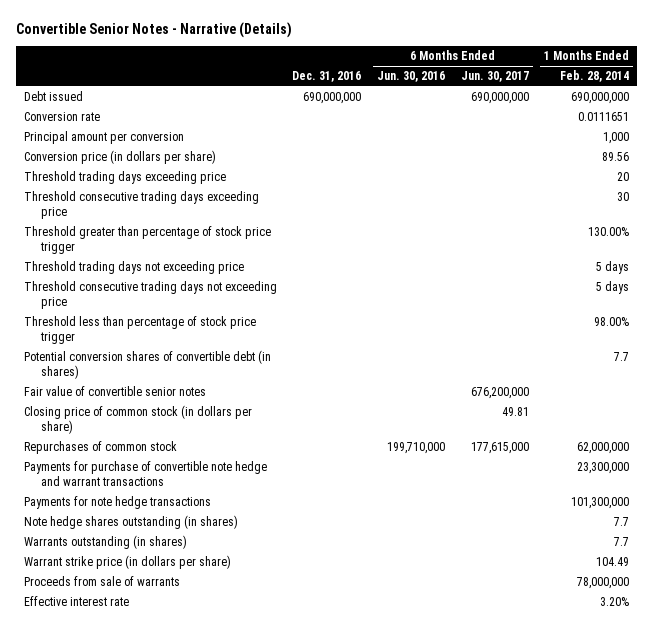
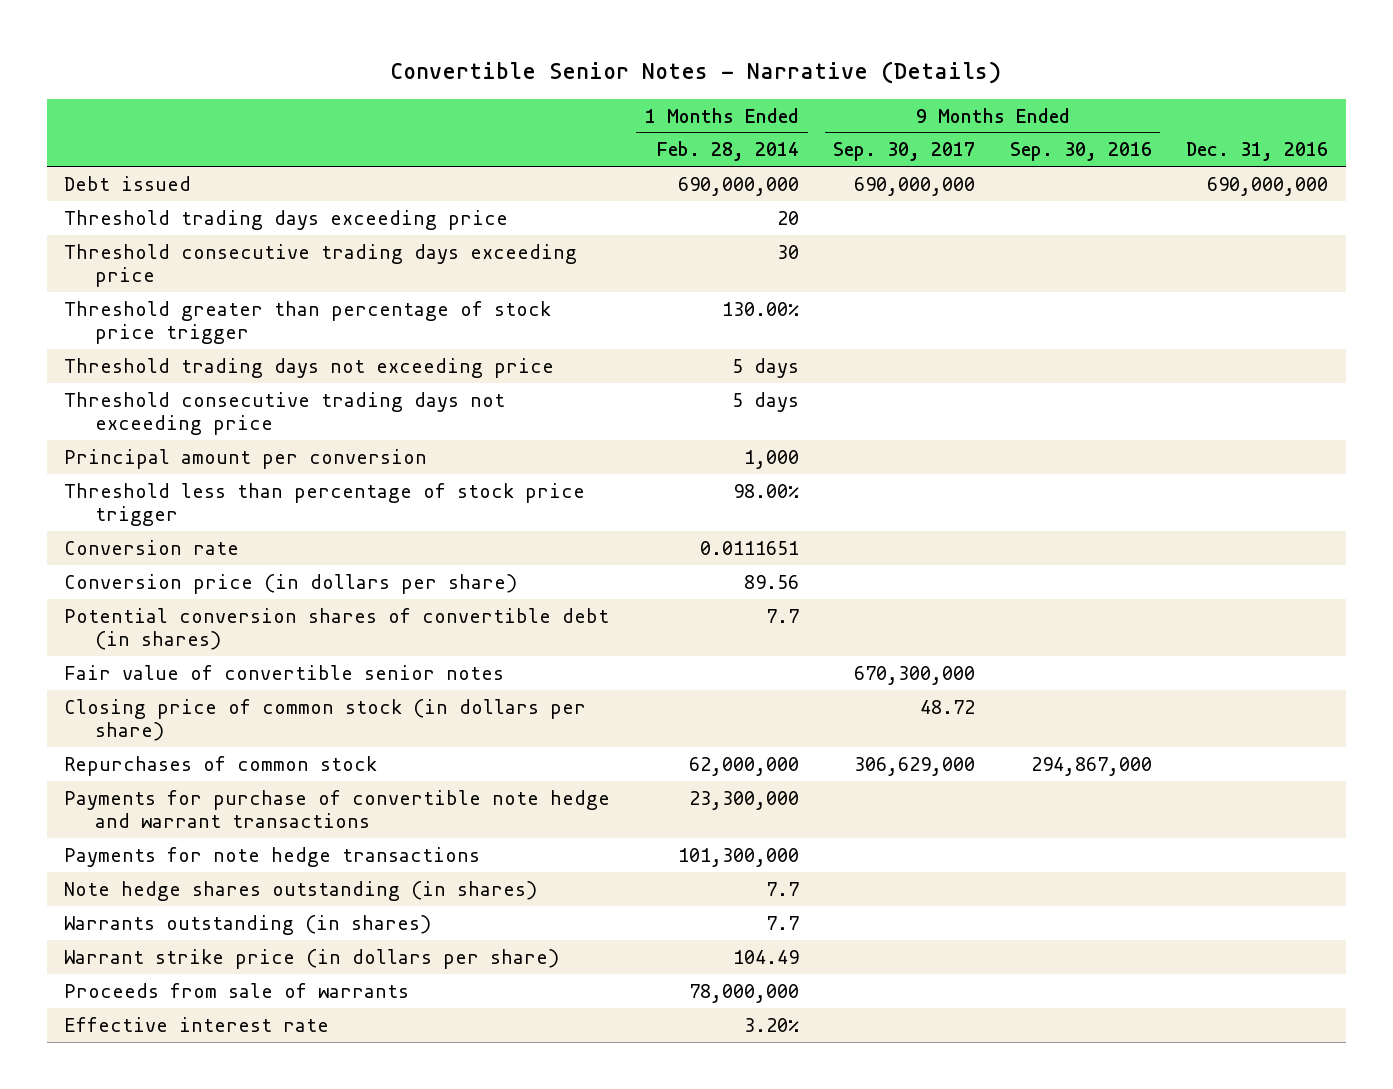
- | Dec. 31, 2016 | 6 Months Ended Jun. 30, 2016 | 6 Months Ended Jun. 30, 2017 | 1 Months Ended Feb. 28, 2014
+ | 1 Months Ended Feb. 28, 2014 | 9 Months Ended Sep. 30, 2017 | 9 Months Ended Sep. 30, 2016 | Dec. 31, 2016
moved down: Principal amount per conversion | 1,000 | | |
moved down: Conversion rate | 0.0111651 | | |
moved down: Conversion price (in dollars per share) | 89.56 | | |

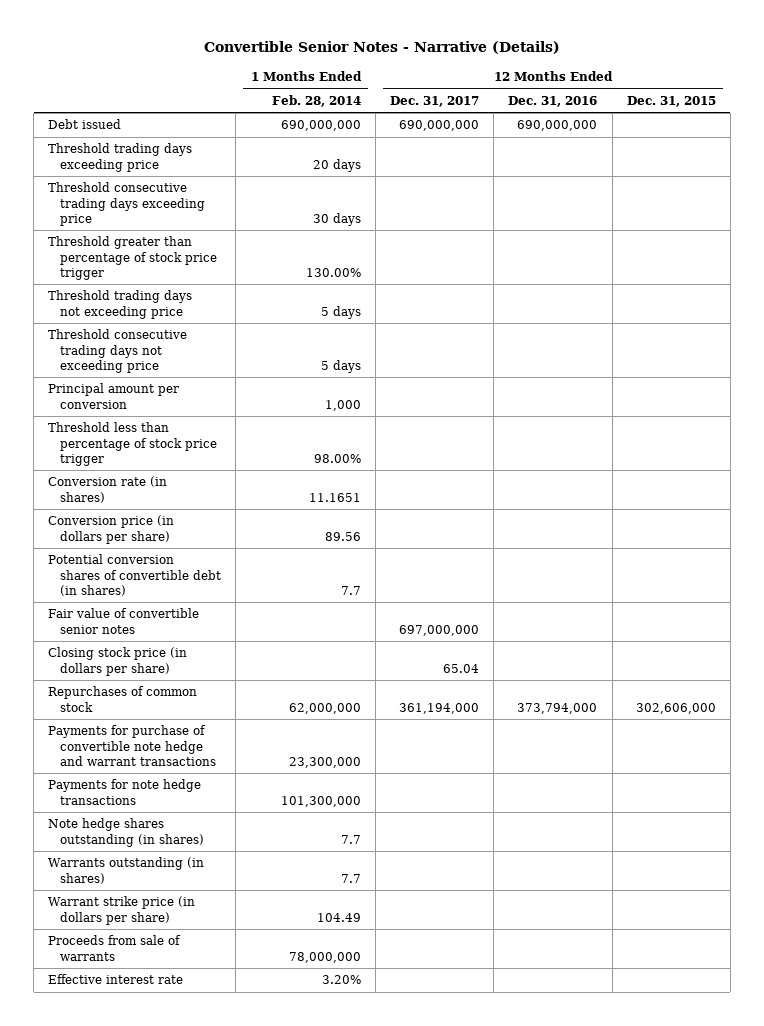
- | 1 Months Ended Feb. 28, 2014 | 9 Months Ended Sep. 30, 2017 | 9 Months Ended Sep. 30, 2016 | Dec. 31, 2016
+ | 1 Months Ended Feb. 28, 2014 | 12 Months Ended Dec. 31, 2017 | 12 Months Ended Dec. 31, 2016 | 12 Months Ended Dec. 31, 2015
- Threshold trading days exceeding price | 20 | | |
- Threshold consecutive trading days exceeding price | 30 | | |
+ Threshold trading days exceeding price | 20 days | | |
+ Threshold consecutive trading days exceeding price | 30 days | | |
- Conversion rate | 0.0111651 | | |
+ Conversion rate (in shares) | 11.1651 | | |
- Closing price of common stock (in dollars per share) | | 48.72 | |
+ Closing stock price (in dollars per share) | | 65.04 | |

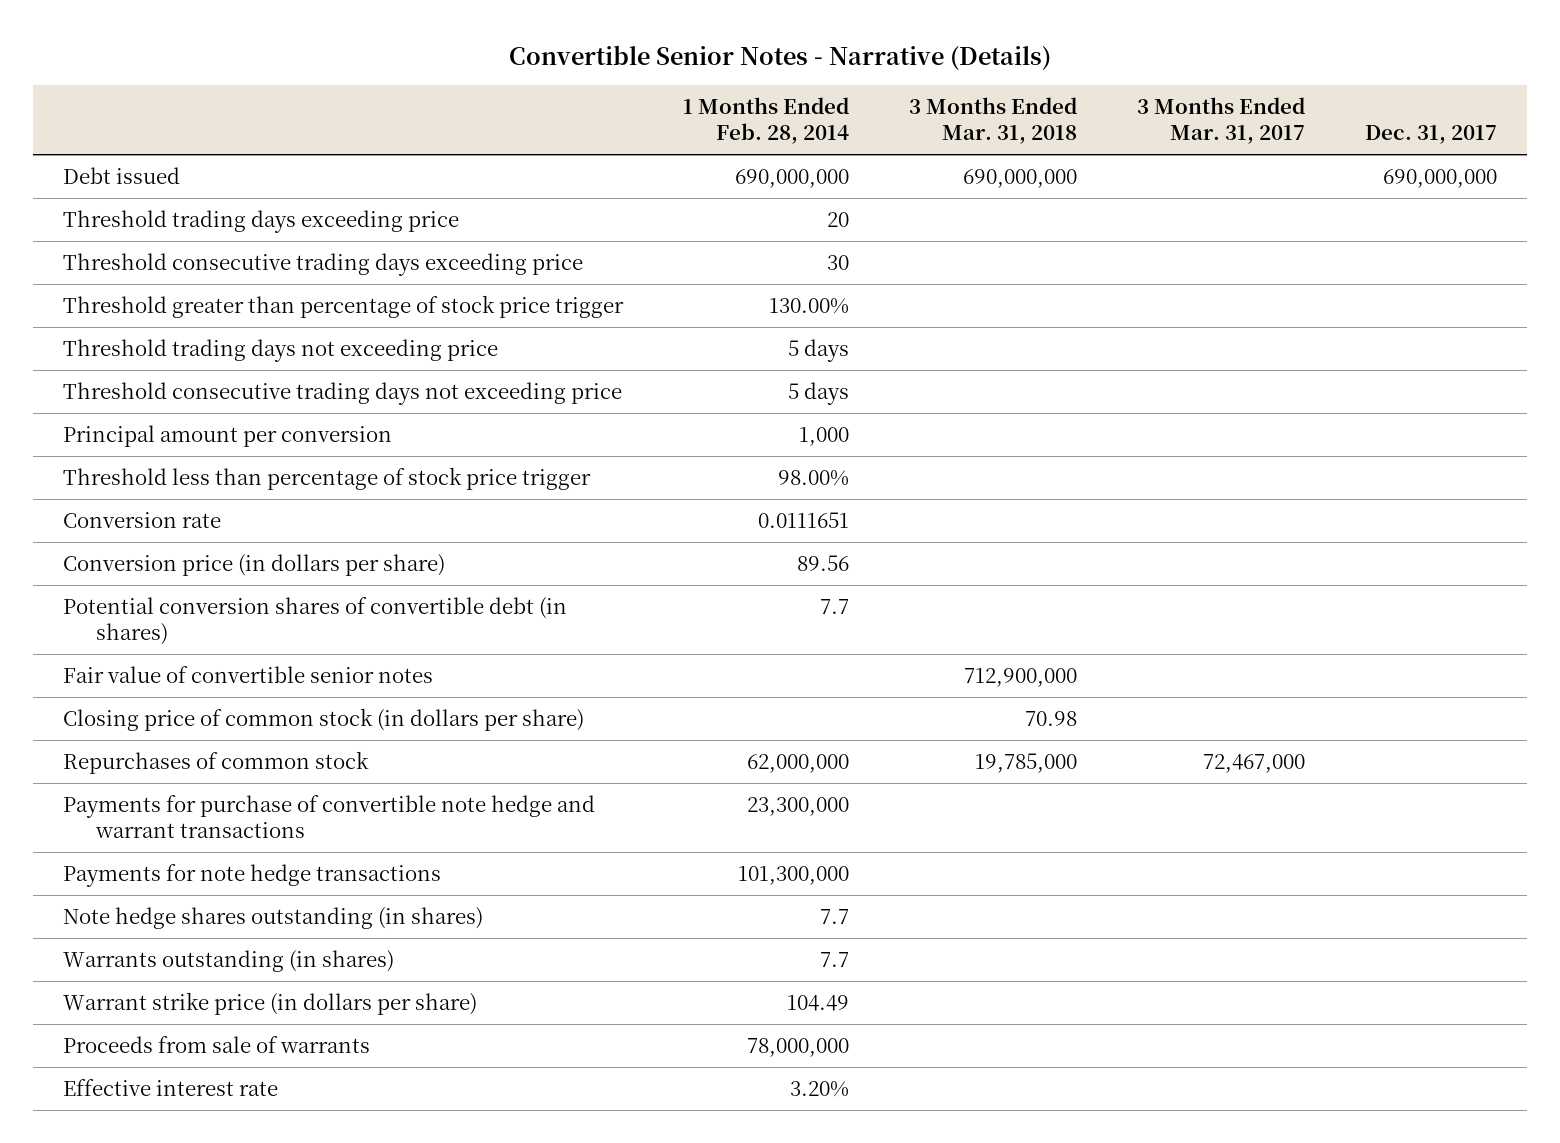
- | 1 Months Ended Feb. 28, 2014 | 12 Months Ended Dec. 31, 2017 | 12 Months Ended Dec. 31, 2016 | 12 Months Ended Dec. 31, 2015
+ | 1 Months Ended Feb. 28, 2014 | 3 Months Ended Mar. 31, 2018 | 3 Months Ended Mar. 31, 2017 | Dec. 31, 2017
- Threshold trading days exceeding price | 20 days | | |
- Threshold consecutive trading days exceeding price | 30 days | | |
+ Threshold trading days exceeding price | 20 | | |
+ Threshold consecutive trading days exceeding price | 30 | | |
- Conversion rate (in shares) | 11.1651 | | |
+ Conversion rate | 0.0111651 | | |
- Closing stock price (in dollars per share) | | 65.04 | |
+ Closing price of common stock (in dollars per share) | | 70.98 | |

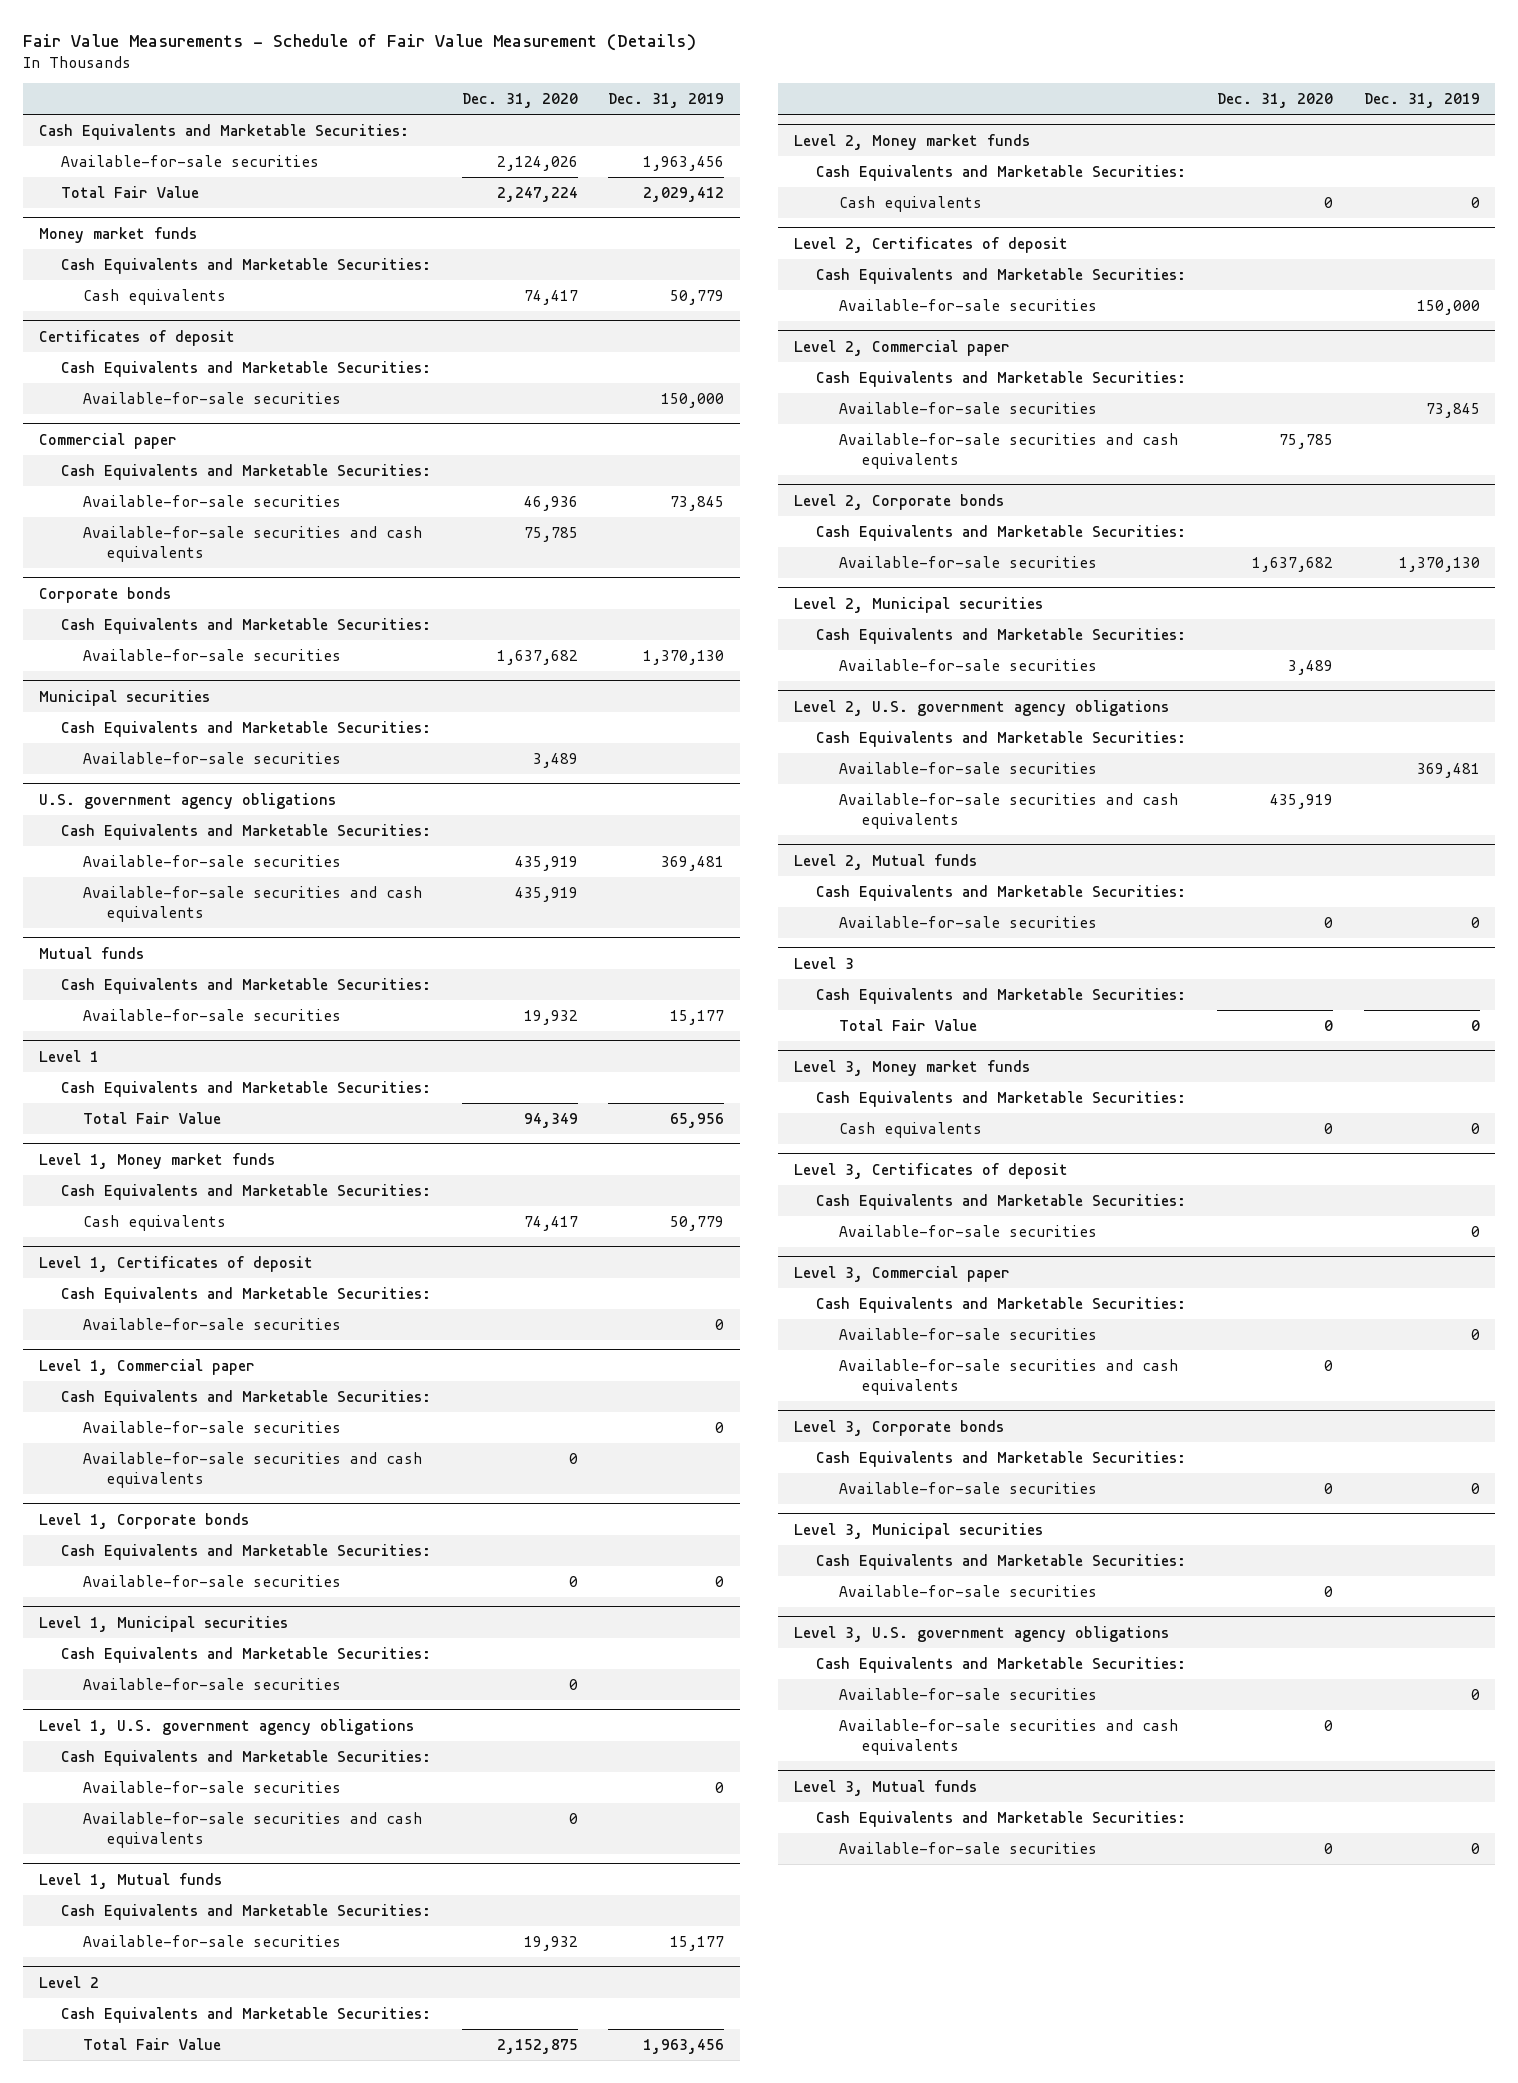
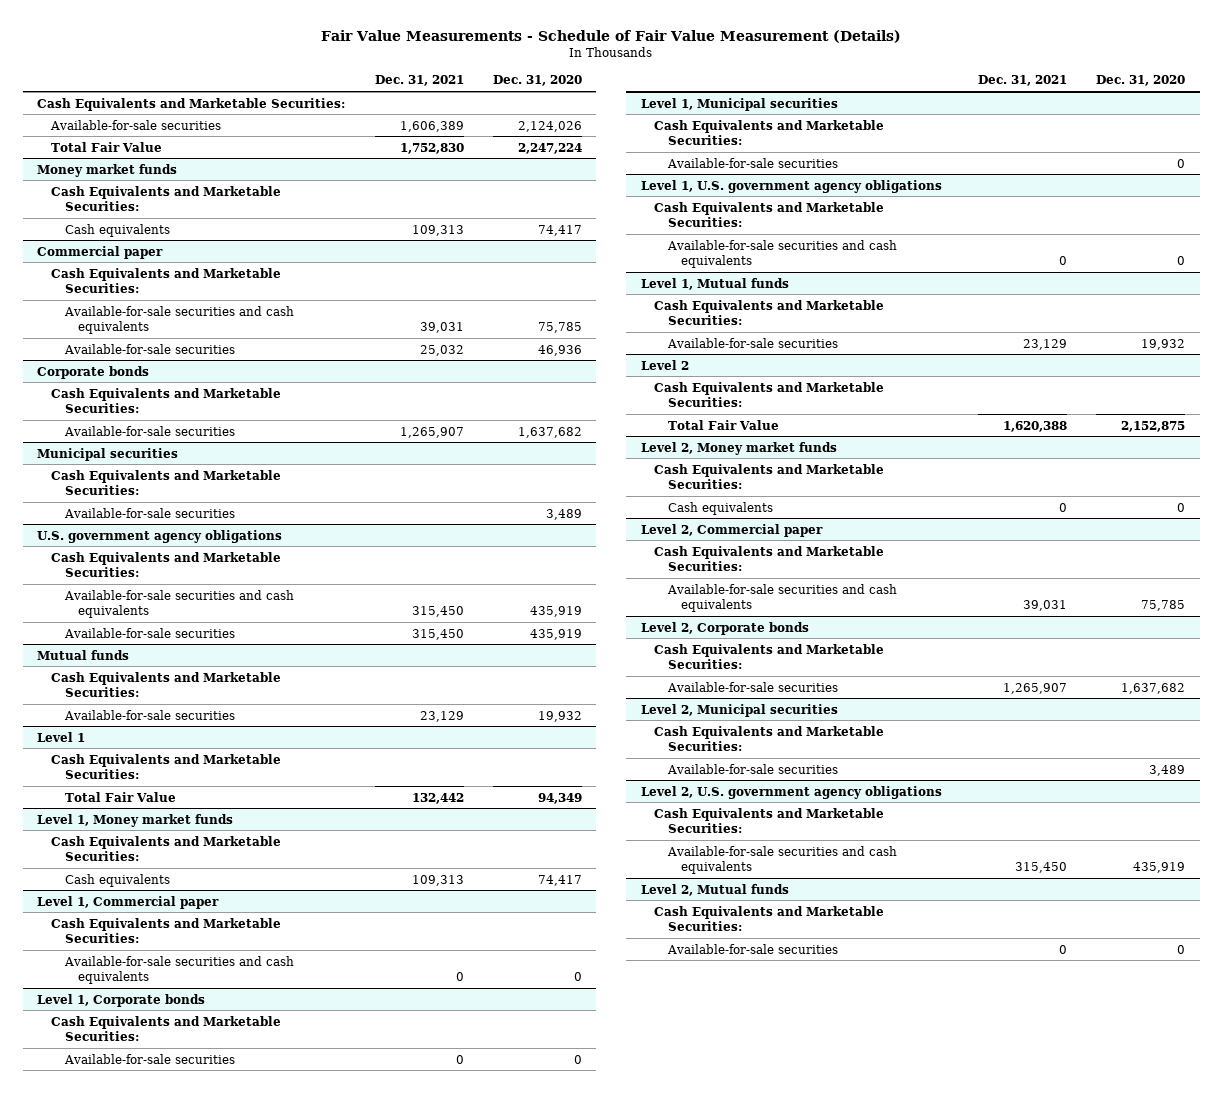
- | Dec. 31, 2020 | Dec. 31, 2019
+ | Dec. 31, 2021 | Dec. 31, 2020
- Certificates of deposit
- Cash Equivalents and Marketable Securities:
- Available-for-sale securities | | 150,000
@ Commercial paper
moved down: Available-for-sale securities | 25,032 | 46,936
@ U.S. government agency obligations
moved down: Available-for-sale securities | 315,450 | 435,919
- Level 1, Certificates of deposit
- Cash Equivalents and Marketable Securities:
- Available-for-sale securities | | 0
@ Level 1, Commercial paper
- Available-for-sale securities | | 0
@ Level 1, U.S. government agency obligations
- Available-for-sale securities | | 0
- Level 2, Certificates of deposit
- Cash Equivalents and Marketable Securities:
- Available-for-sale securities | | 150,000
@ Level 2, Commercial paper
- Available-for-sale securities | | 73,845
@ Level 2, U.S. government agency obligations
- Available-for-sale securities | | 369,481
- Level 3
- Cash Equivalents and Marketable Securities:
- Total Fair Value | 0 | 0
- Level 3, Money market funds
- Cash Equivalents and Marketable Securities:
- Cash equivalents | 0 | 0
- Level 3, Certificates of deposit
- Cash Equivalents and Marketable Securities:
- Available-for-sale securities | | 0
- Level 3, Commercial paper
- Cash Equivalents and Marketable Securities:
- Available-for-sale securities | | 0
- Available-for-sale securities and cash equivalents | 0 |
- Level 3, Corporate bonds
- Cash Equivalents and Marketable Securities:
- Available-for-sale securities | 0 | 0
- Level 3, Municipal securities
- Cash Equivalents and Marketable Securities:
- Available-for-sale securities | 0 |
- Level 3, U.S. government agency obligations
- Cash Equivalents and Marketable Securities:
- Available-for-sale securities | | 0
- Available-for-sale securities and cash equivalents | 0 |
- Level 3, Mutual funds
- Cash Equivalents and Marketable Securities:
- Available-for-sale securities | 0 | 0

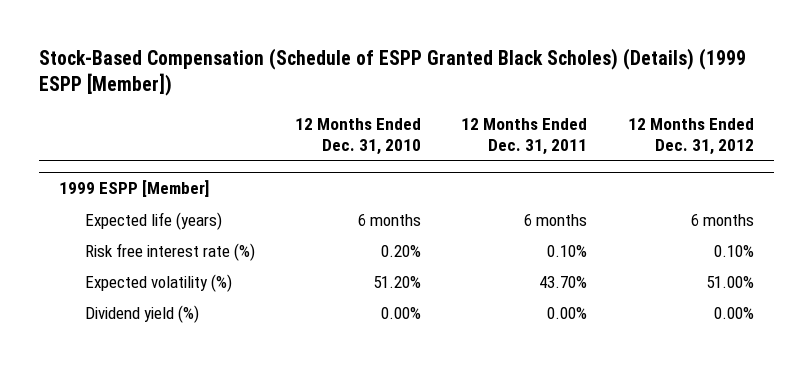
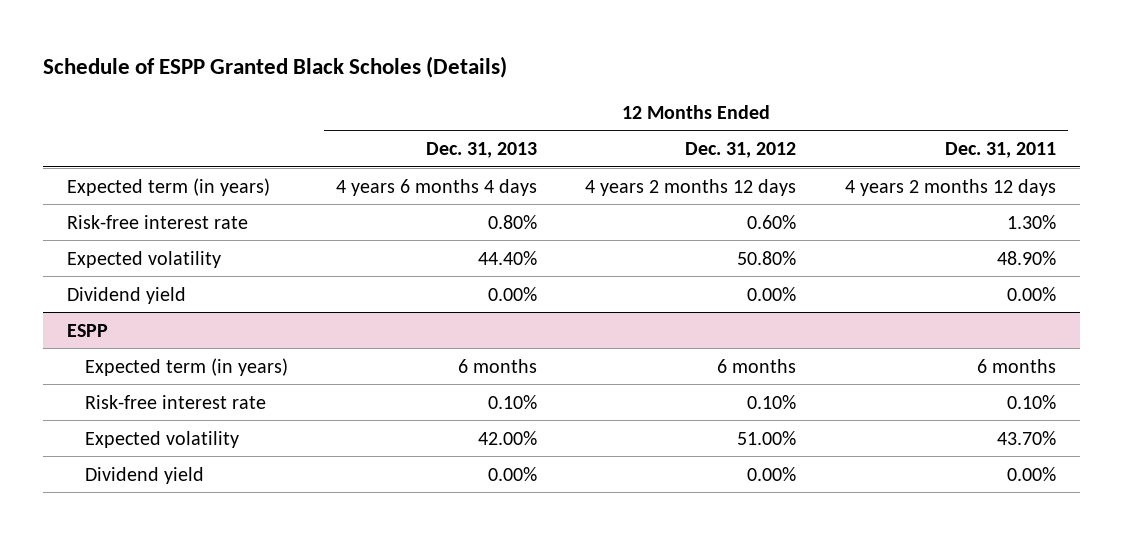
- Stock-Based Compensation (Schedule of ESPP Granted Black Scholes) (Details) (1999 ESPP [Member])
+ Schedule of ESPP Granted Black Scholes (Details)
- | 12 Months Ended Dec. 31, 2010 | 12 Months Ended Dec. 31, 2011 | 12 Months Ended Dec. 31, 2012
+ | 12 Months Ended Dec. 31, 2013 | 12 Months Ended Dec. 31, 2012 | 12 Months Ended Dec. 31, 2011
- 1999 ESPP [Member]
- Expected life (years) | 6 months | 6 months | 6 months
- Risk free interest rate (%) | 0.20% | 0.10% | 0.10%
- Expected volatility (%) | 51.20% | 43.70% | 51.00%
- Dividend yield (%) | 0.00% | 0.00% | 0.00%
+ Expected term (in years) | 4 years 6 months 4 days | 4 years 2 months 12 days | 4 years 2 months 12 days
+ Risk-free interest rate | 0.80% | 0.60% | 1.30%
+ Expected volatility | 44.40% | 50.80% | 48.90%
+ Dividend yield | 0.00% | 0.00% | 0.00%
+ ESPP
+ Expected term (in years) | 6 months | 6 months | 6 months
+ Risk-free interest rate | 0.10% | 0.10% | 0.10%
+ Expected volatility | 42.00% | 51.00% | 43.70%
+ Dividend yield | 0.00% | 0.00% | 0.00%

